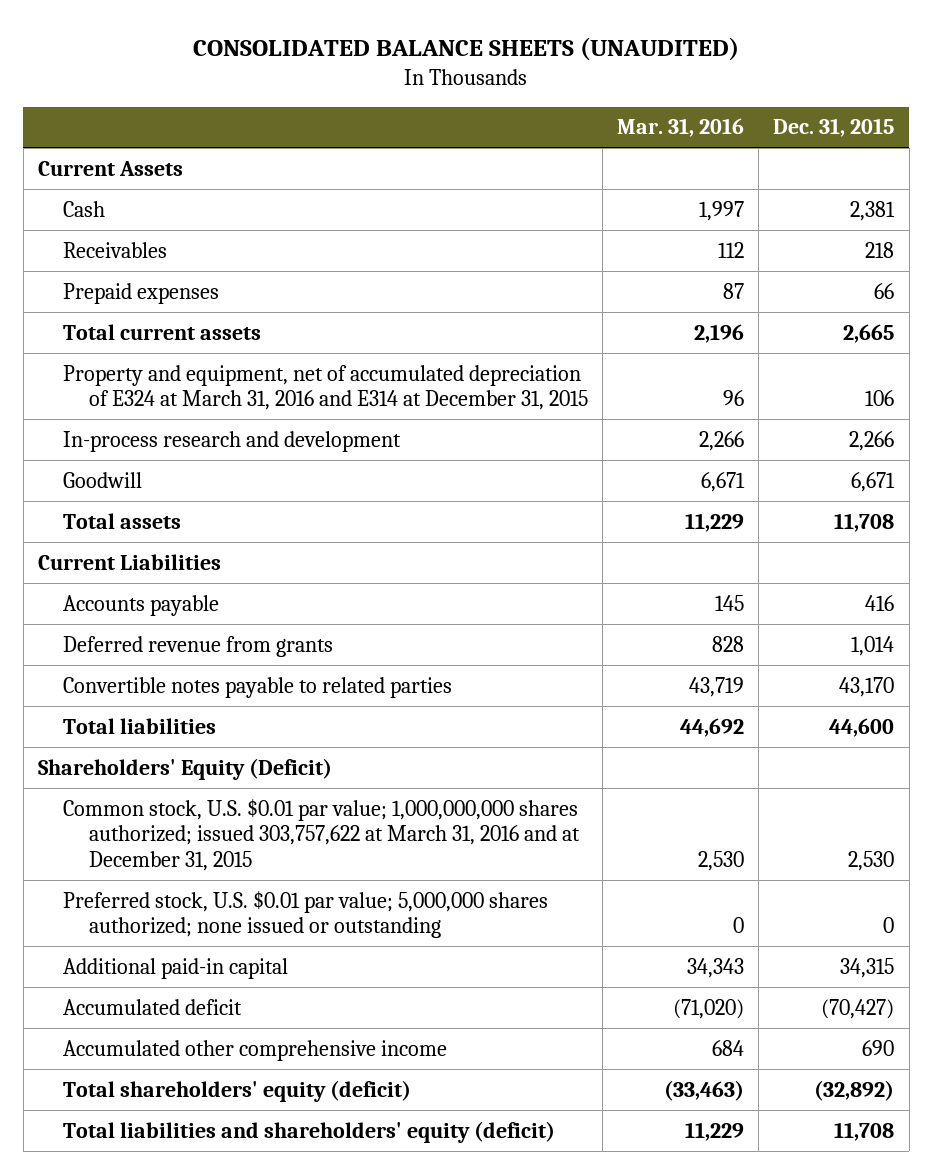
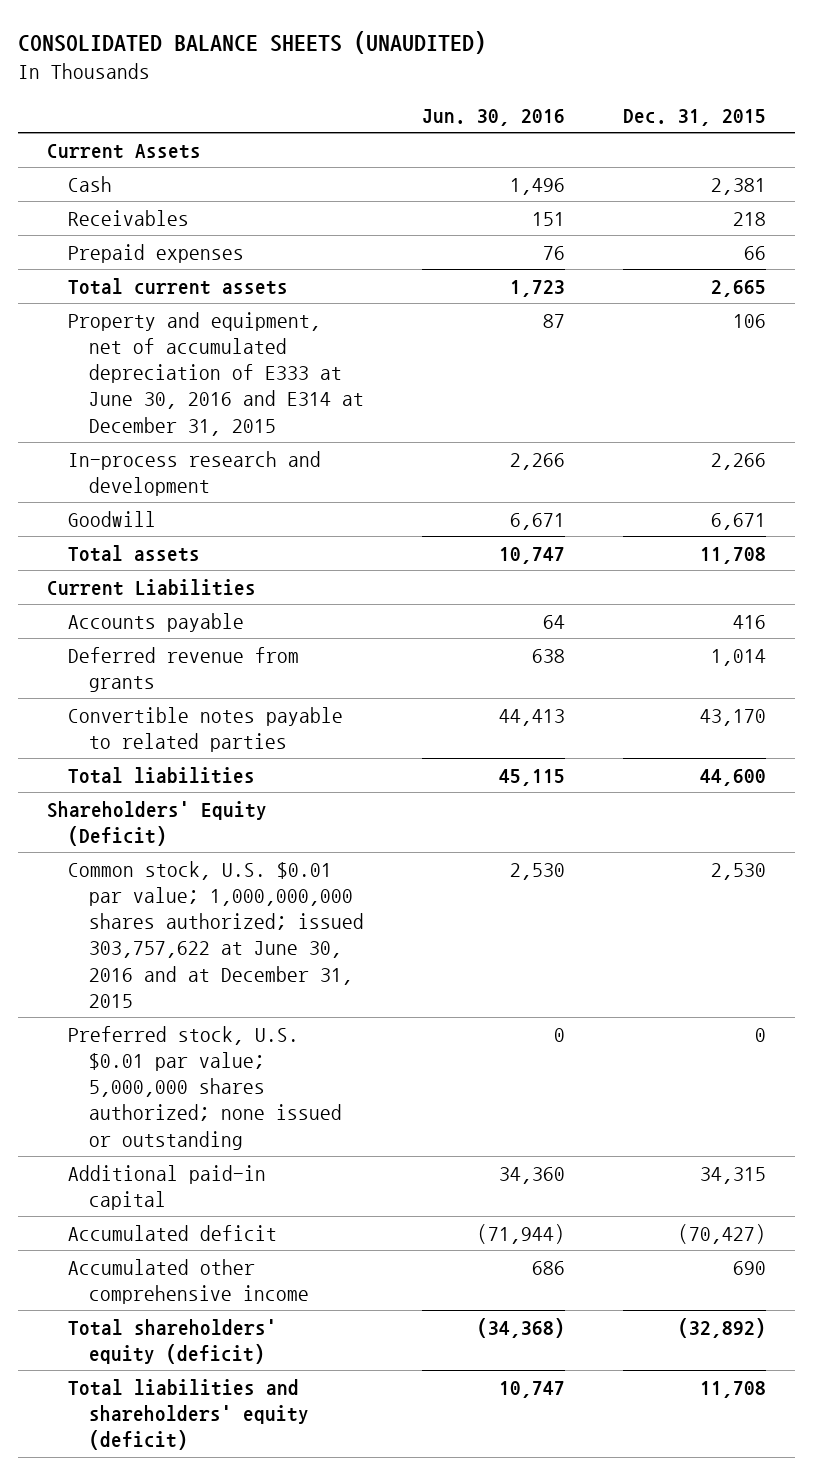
- | Mar. 31, 2016 | Dec. 31, 2015
+ | Jun. 30, 2016 | Dec. 31, 2015
- Property and equipment, net of accumulated depreciation of E324 at March 31, 2016 and E314 at December 31, 2015 | 96 | 106
+ Property and equipment, net of accumulated depreciation of E333 at June 30, 2016 and E314 at December 31, 2015 | 87 | 106
- Common stock, U.S. $0.01 par value; 1,000,000,000 shares authorized; issued 303,757,622 at March 31, 2016 and at December 31, 2015 | 2,530 | 2,530
+ Common stock, U.S. $0.01 par value; 1,000,000,000 shares authorized; issued 303,757,622 at June 30, 2016 and at December 31, 2015 | 2,530 | 2,530

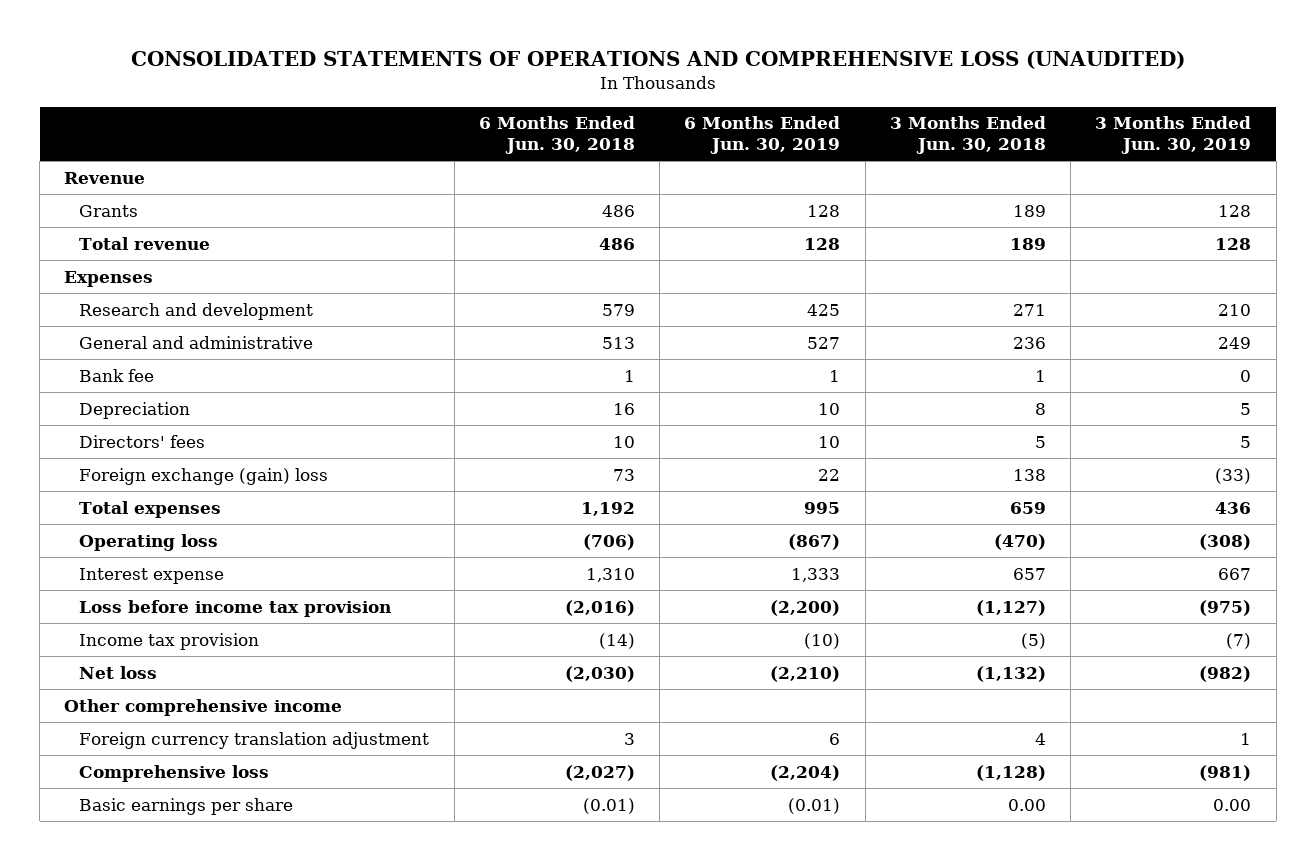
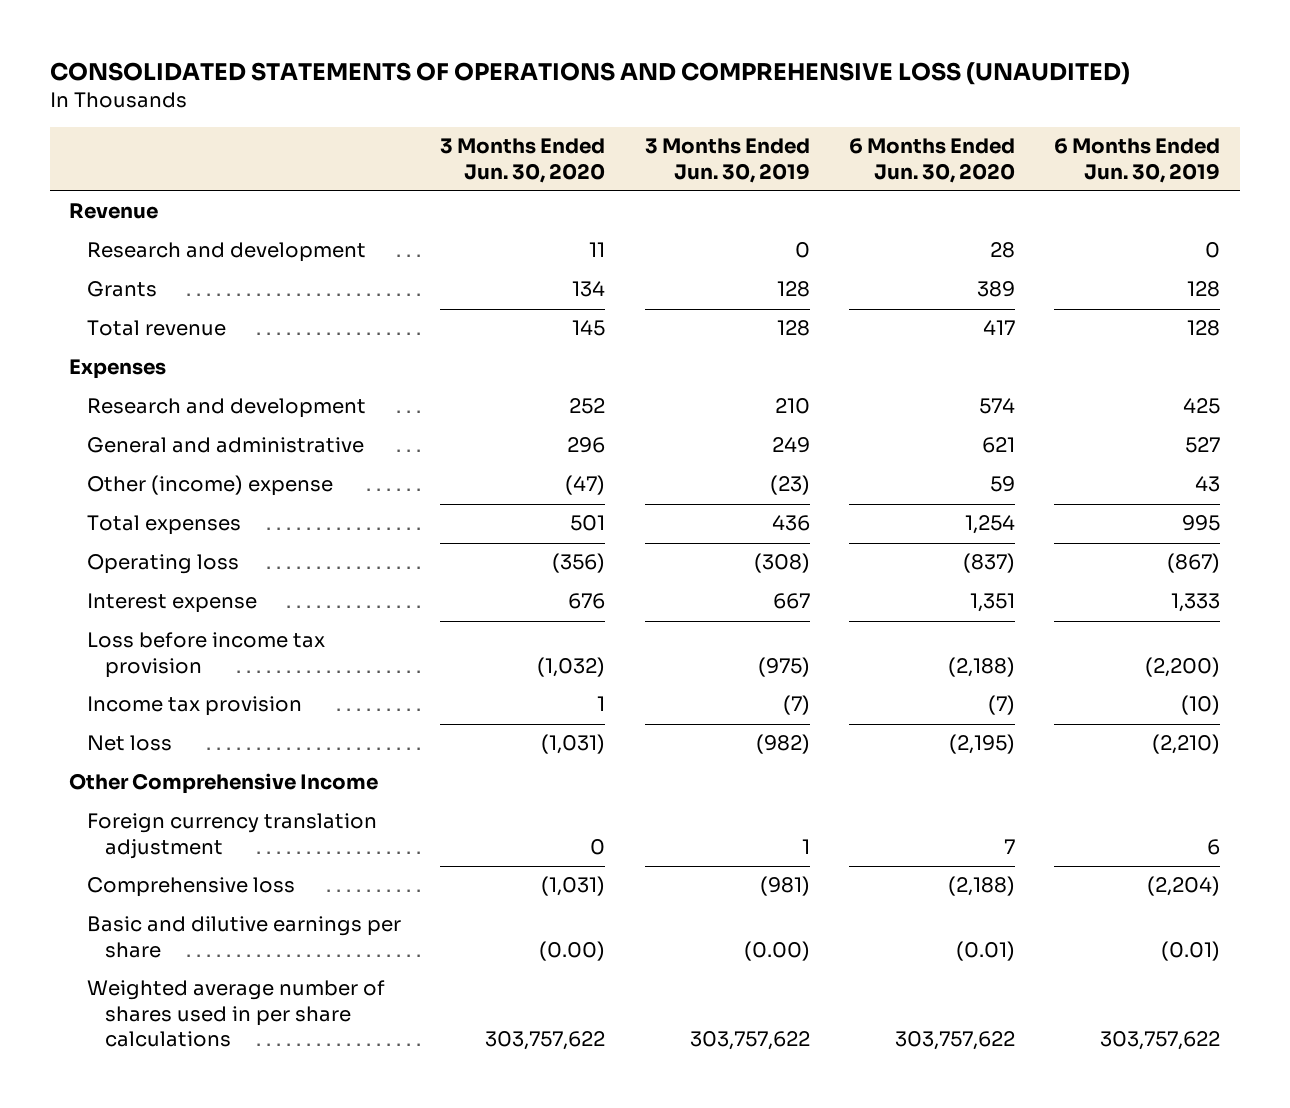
- | 6 Months Ended Jun. 30, 2018 | 6 Months Ended Jun. 30, 2019 | 3 Months Ended Jun. 30, 2018 | 3 Months Ended Jun. 30, 2019
+ | 3 Months Ended Jun. 30, 2020 | 3 Months Ended Jun. 30, 2019 | 6 Months Ended Jun. 30, 2020 | 6 Months Ended Jun. 30, 2019
+ Research and development | 11 | 0 | 28 | 0
- Bank fee | 1 | 1 | 1 | 0
- Depreciation | 16 | 10 | 8 | 5
- Directors' fees | 10 | 10 | 5 | 5
- Foreign exchange (gain) loss | 73 | 22 | 138 | (33)
+ Other (income) expense | (47) | (23) | 59 | 43
- Other comprehensive income
+ Other Comprehensive Income
- Basic earnings per share | (0.01) | (0.01) | 0.00 | 0.00
+ Basic and dilutive earnings per share | (0.00) | (0.00) | (0.01) | (0.01)
+ Weighted average number of shares used in per share calculations | 303,757,622 | 303,757,622 | 303,757,622 | 303,757,622

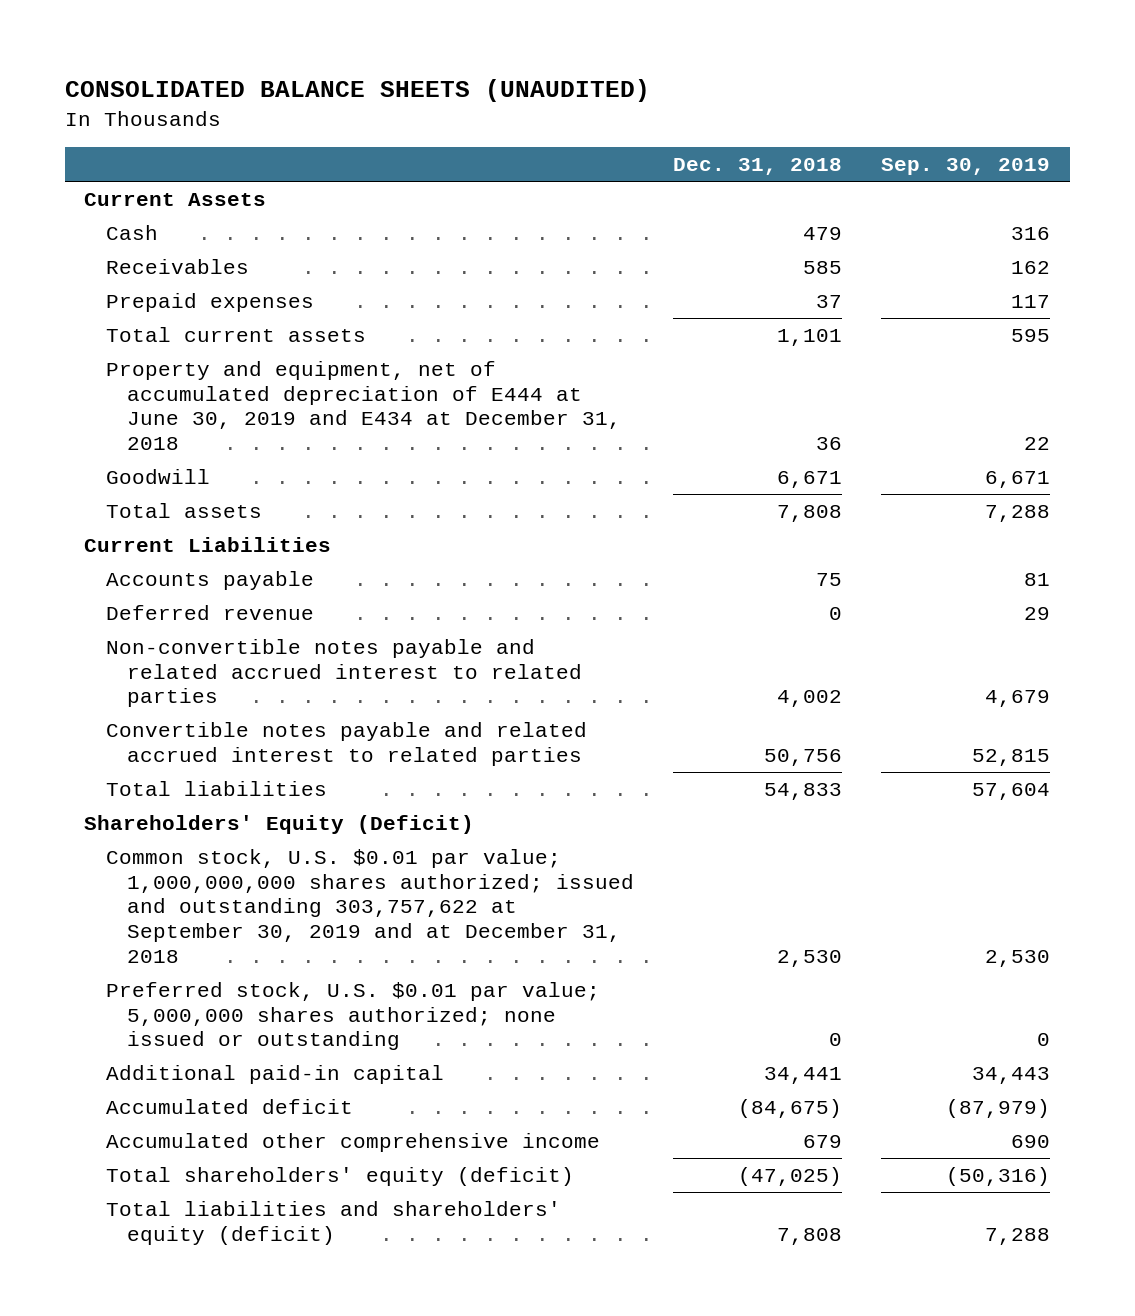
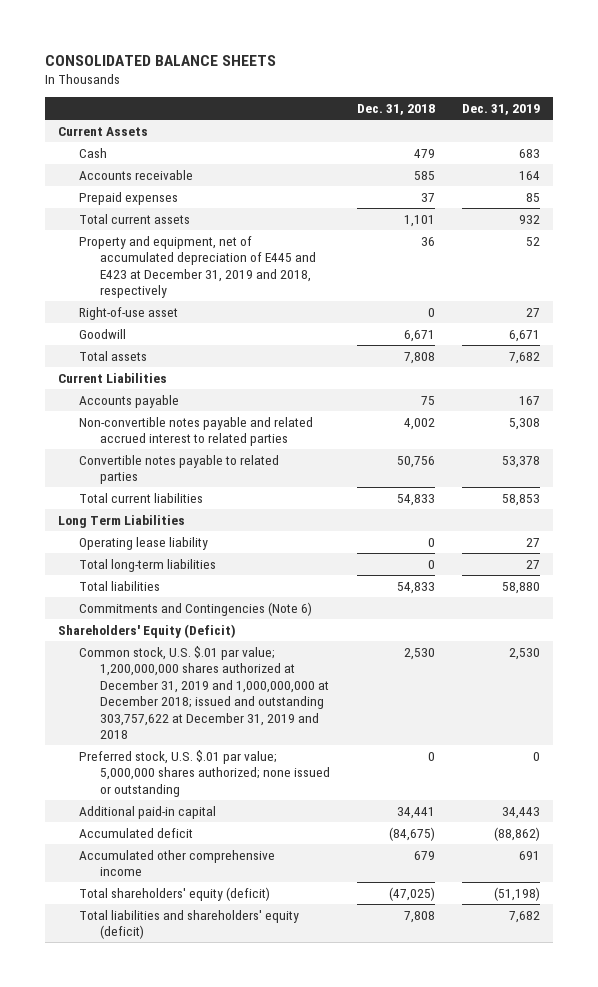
- CONSOLIDATED BALANCE SHEETS (UNAUDITED)
+ CONSOLIDATED BALANCE SHEETS
- | Dec. 31, 2018 | Sep. 30, 2019
+ | Dec. 31, 2018 | Dec. 31, 2019
- Receivables | 585 | 162
+ Accounts receivable | 585 | 164
- Property and equipment, net of accumulated depreciation of E444 at June 30, 2019 and E434 at December 31, 2018 | 36 | 22
+ Property and equipment, net of accumulated depreciation of E445 and E423 at December 31, 2019 and 2018, respectively | 36 | 52
+ Right-of-use asset | 0 | 27
- Deferred revenue | 0 | 29
- Convertible notes payable and related accrued interest to related parties | 50,756 | 52,815
+ Convertible notes payable to related parties | 50,756 | 53,378
+ Total current liabilities | 54,833 | 58,853
+ Long Term Liabilities
+ Operating lease liability | 0 | 27
+ Total long-term liabilities | 0 | 27
+ Commitments and Contingencies (Note 6)
- Common stock, U.S. $0.01 par value; 1,000,000,000 shares authorized; issued and outstanding 303,757,622 at September 30, 2019 and at December 31, 2018 | 2,530 | 2,530
- Preferred stock, U.S. $0.01 par value; 5,000,000 shares authorized; none issued or outstanding | 0 | 0
+ Common stock, U.S. $.01 par value; 1,200,000,000 shares authorized at December 31, 2019 and 1,000,000,000 at December 2018; issued and outstanding 303,757,622 at December 31, 2019 and 2018 | 2,530 | 2,530
+ Preferred stock, U.S. $.01 par value; 5,000,000 shares authorized; none issued or outstanding | 0 | 0

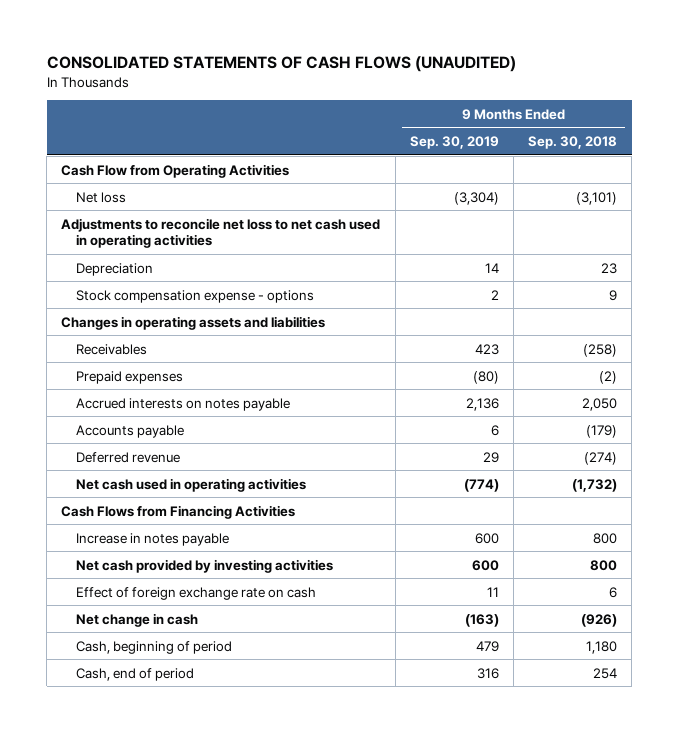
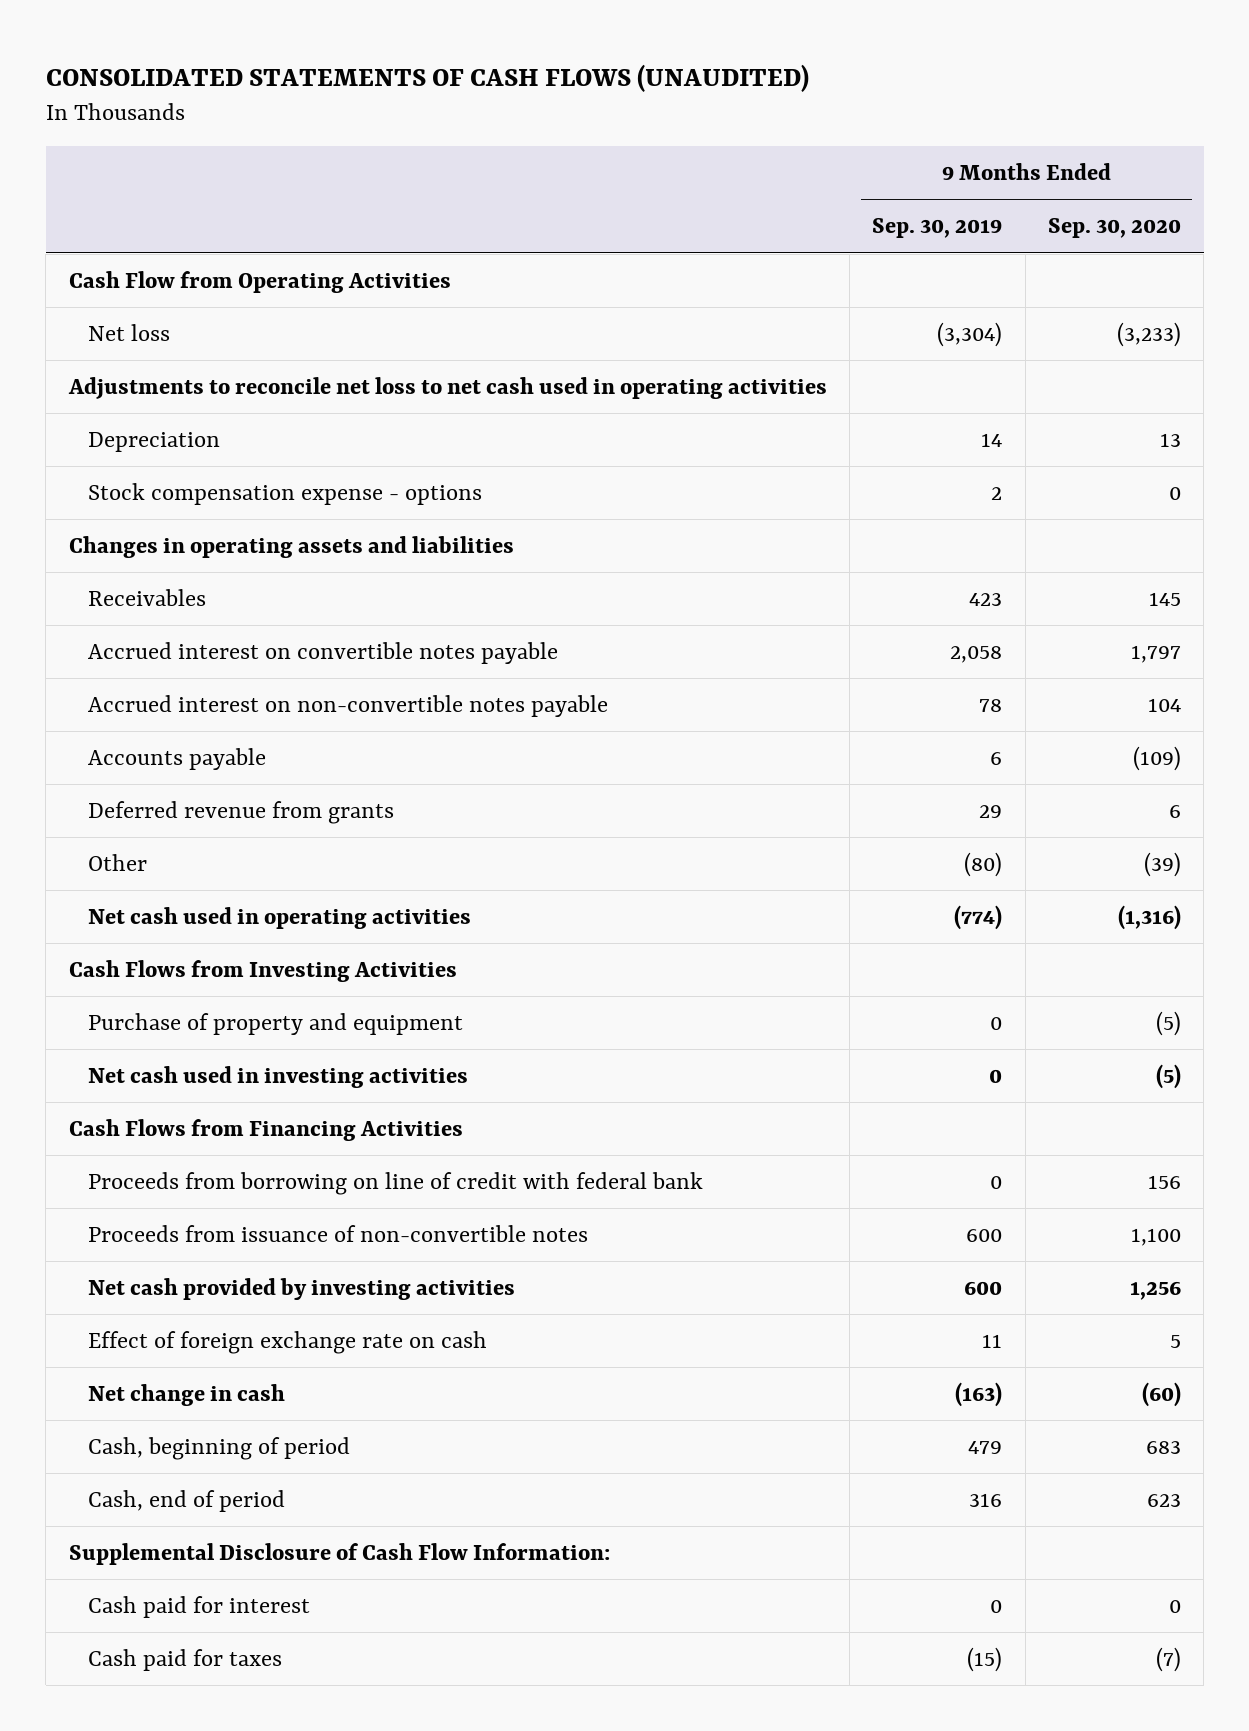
- | 9 Months Ended Sep. 30, 2019 | 9 Months Ended Sep. 30, 2018
+ | 9 Months Ended Sep. 30, 2019 | 9 Months Ended Sep. 30, 2020
- Prepaid expenses | (80) | (2)
- Accrued interests on notes payable | 2,136 | 2,050
+ Accrued interest on convertible notes payable | 2,058 | 1,797
+ Accrued interest on non-convertible notes payable | 78 | 104
- Deferred revenue | 29 | (274)
+ Deferred revenue from grants | 29 | 6
+ Other | (80) | (39)
+ Cash Flows from Investing Activities
+ Purchase of property and equipment | 0 | (5)
+ Net cash used in investing activities | 0 | (5)
- Increase in notes payable | 600 | 800
+ Proceeds from borrowing on line of credit with federal bank | 0 | 156
+ Proceeds from issuance of non-convertible notes | 600 | 1,100
+ Supplemental Disclosure of Cash Flow Information:
+ Cash paid for interest | 0 | 0
+ Cash paid for taxes | (15) | (7)

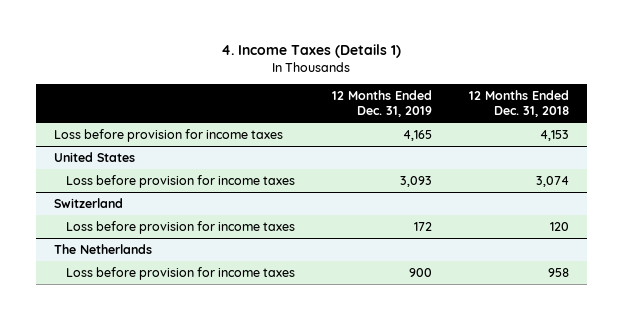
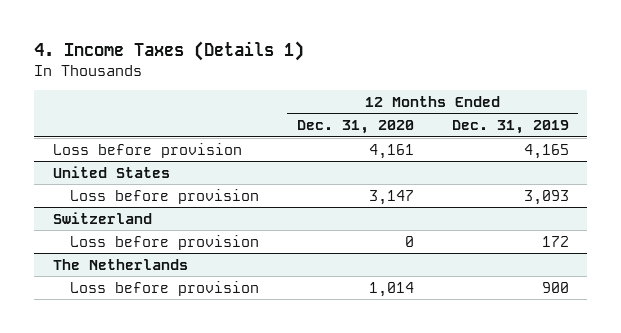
- | 12 Months Ended Dec. 31, 2019 | 12 Months Ended Dec. 31, 2018
+ | 12 Months Ended Dec. 31, 2020 | 12 Months Ended Dec. 31, 2019
- Loss before provision for income taxes | 4,165 | 4,153
+ Loss before provision | 4,161 | 4,165
@ United States
- Loss before provision for income taxes | 3,093 | 3,074
+ Loss before provision | 3,147 | 3,093
@ Switzerland
- Loss before provision for income taxes | 172 | 120
+ Loss before provision | 0 | 172
@ The Netherlands
- Loss before provision for income taxes | 900 | 958
+ Loss before provision | 1,014 | 900

